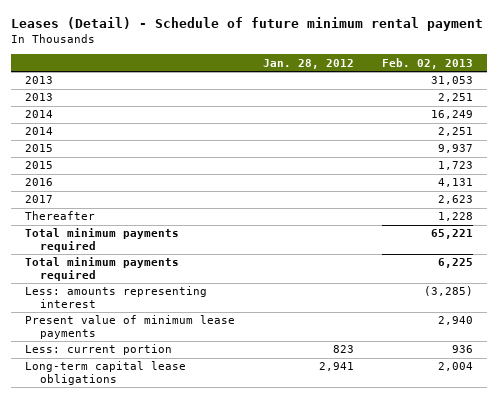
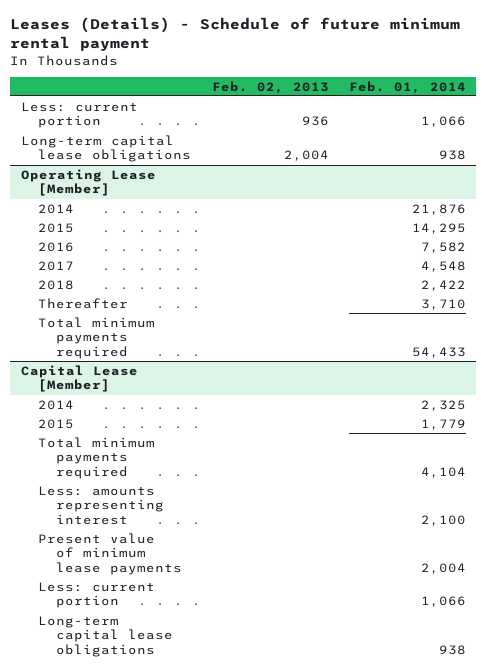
- Leases (Detail) - Schedule of future minimum rental payment
+ Leases (Details) - Schedule of future minimum rental payment
- | Jan. 28, 2012 | Feb. 02, 2013
+ | Feb. 02, 2013 | Feb. 01, 2014
- 2013 | | 31,053
- 2013 | | 2,251
- 2014 | | 16,249
- 2014 | | 2,251
- 2015 | | 9,937
- 2015 | | 1,723
- 2016 | | 4,131
- 2017 | | 2,623
- Thereafter | | 1,228
- Total minimum payments required | | 65,221
- Total minimum payments required | | 6,225
- Less: amounts representing interest | | (3,285)
- Present value of minimum lease payments | | 2,940
+ Operating Lease [Member]
+ 2014 | | 21,876
+ 2015 | | 14,295
+ 2016 | | 7,582
+ 2017 | | 4,548
+ 2018 | | 2,422
+ Thereafter | | 3,710
+ Total minimum payments required | | 54,433
+ Capital Lease [Member]
+ 2014 | | 2,325
+ 2015 | | 1,779
+ Total minimum payments required | | 4,104
+ Less: amounts representing interest | | 2,100
+ Present value of minimum lease payments | | 2,004
+ Less: current portion | | 1,066
+ Long-term capital lease obligations | | 938

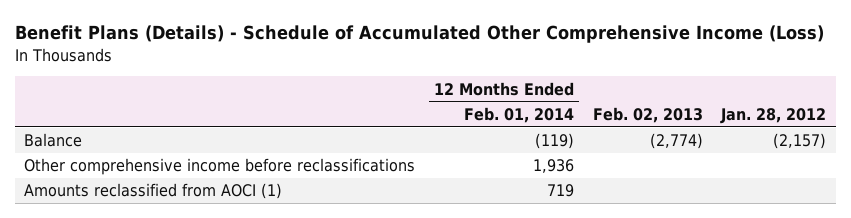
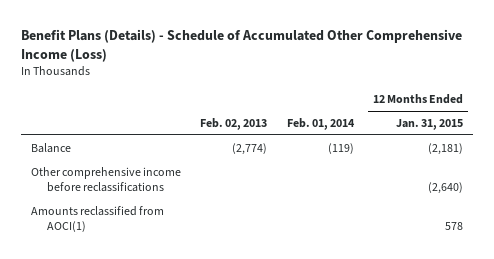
- | 12 Months Ended Feb. 01, 2014 | Feb. 02, 2013 | Jan. 28, 2012
+ | Feb. 02, 2013 | Feb. 01, 2014 | 12 Months Ended Jan. 31, 2015
- Amounts reclassified from AOCI (1) | 719 | |
+ Amounts reclassified from AOCI(1) | | | 578

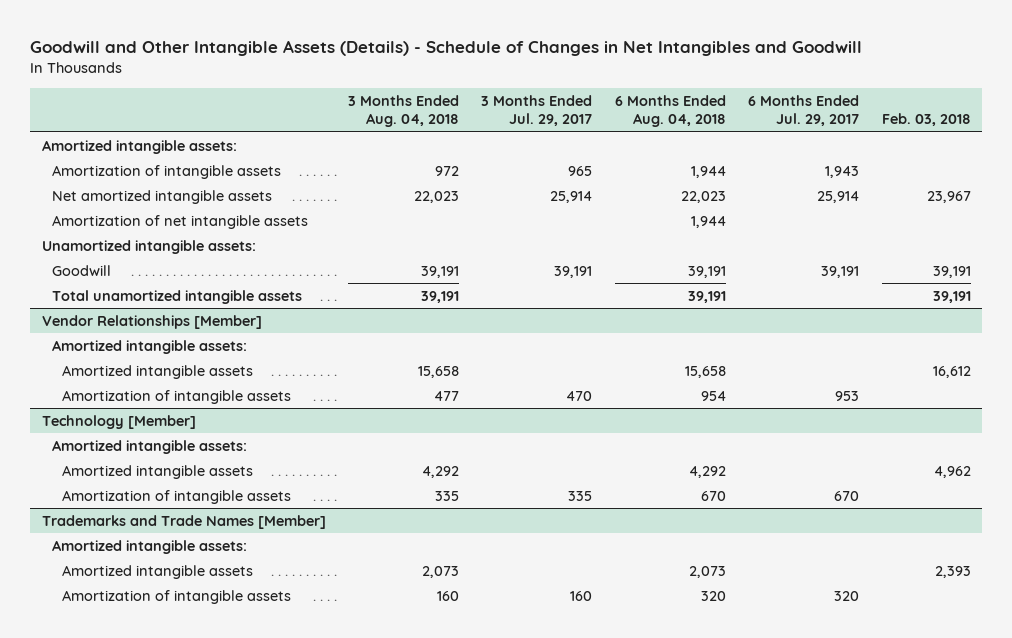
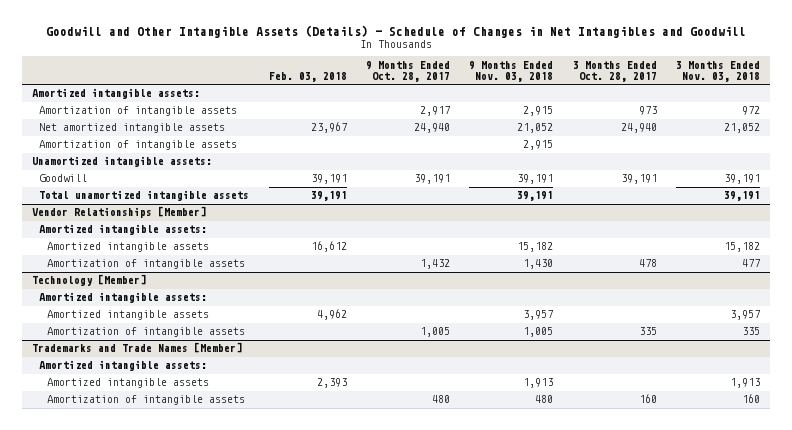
- | 3 Months Ended Aug. 04, 2018 | 3 Months Ended Jul. 29, 2017 | 6 Months Ended Aug. 04, 2018 | 6 Months Ended Jul. 29, 2017 | Feb. 03, 2018
+ | Feb. 03, 2018 | 9 Months Ended Oct. 28, 2017 | 9 Months Ended Nov. 03, 2018 | 3 Months Ended Oct. 28, 2017 | 3 Months Ended Nov. 03, 2018
- Amortization of net intangible assets | | | 1,944 | |
+ Amortization of intangible assets | | | 2,915 | |

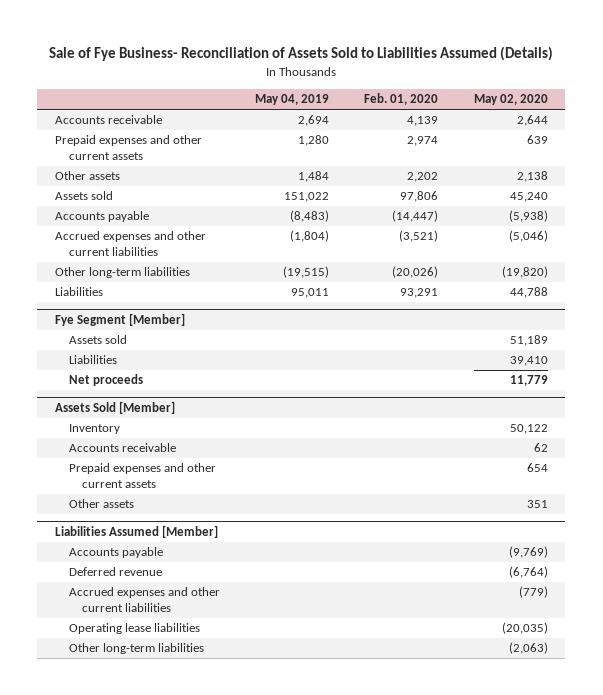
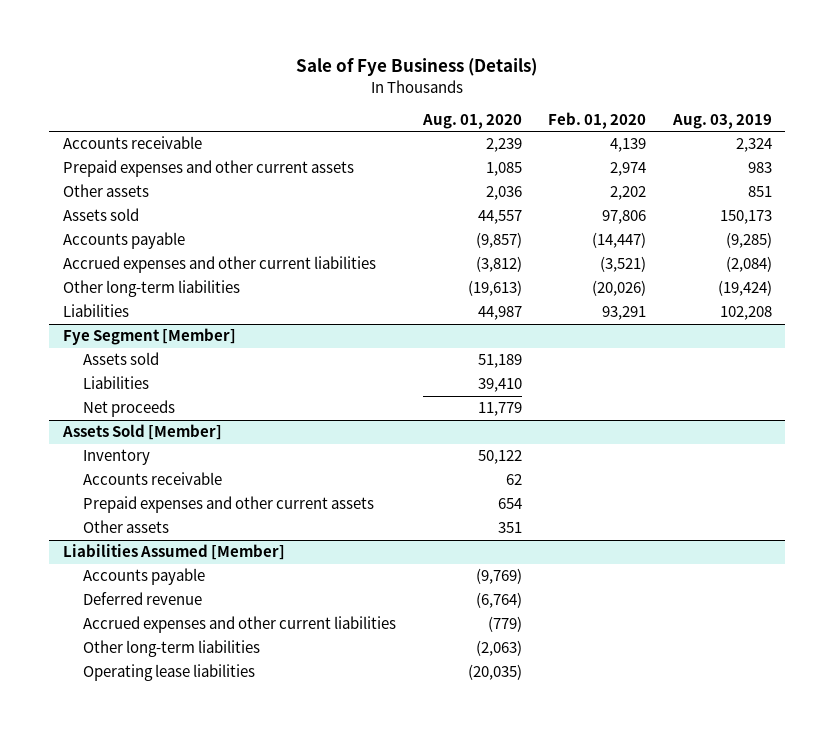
- Sale of Fye Business- Reconciliation of Assets Sold to Liabilities Assumed (Details)
+ Sale of Fye Business (Details)
- | May 04, 2019 | Feb. 01, 2020 | May 02, 2020
+ | Aug. 01, 2020 | Feb. 01, 2020 | Aug. 03, 2019
@ Liabilities Assumed [Member]
moved down: Operating lease liabilities | (20,035) | |

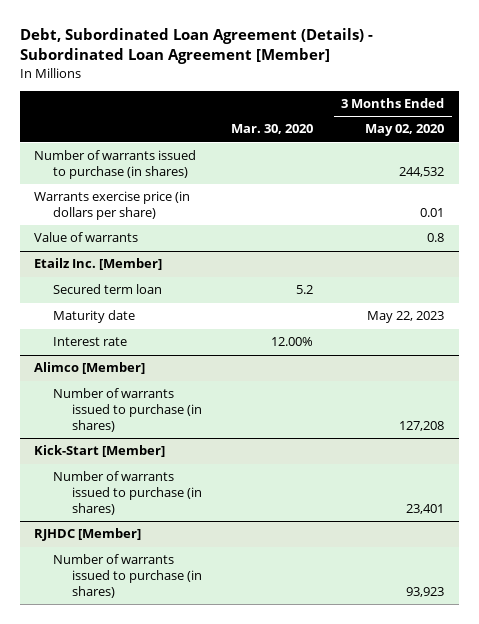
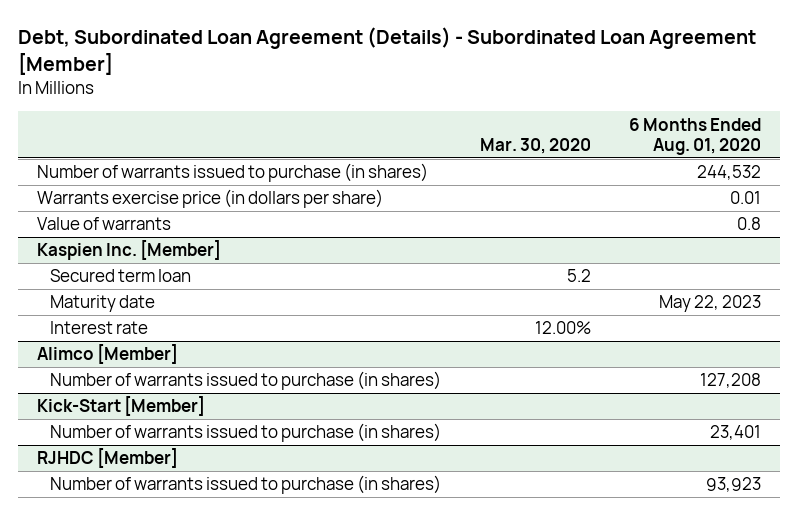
- | Mar. 30, 2020 | 3 Months Ended May 02, 2020
+ | Mar. 30, 2020 | 6 Months Ended Aug. 01, 2020
- Etailz Inc. [Member]
+ Kaspien Inc. [Member]

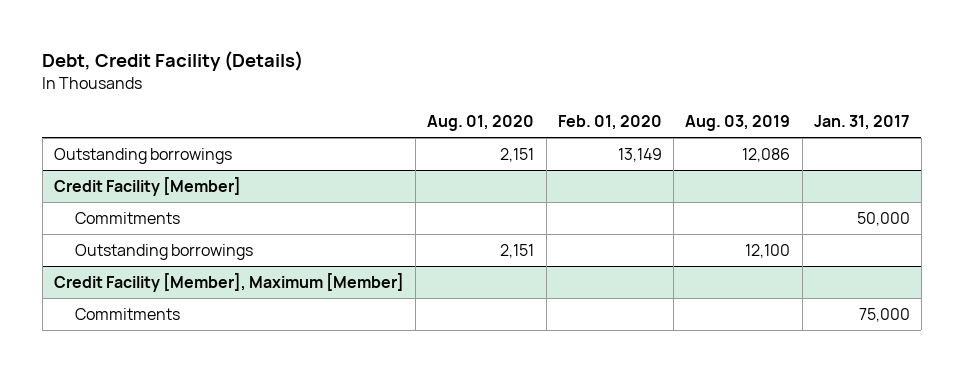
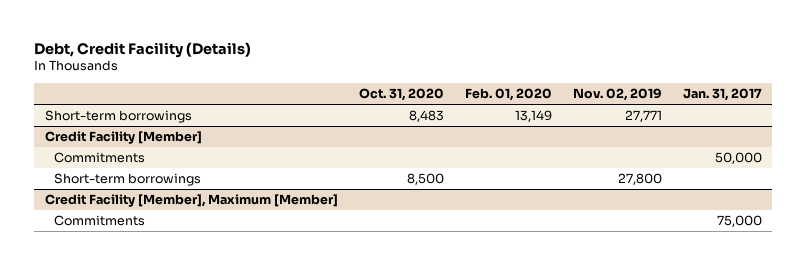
- | Aug. 01, 2020 | Feb. 01, 2020 | Aug. 03, 2019 | Jan. 31, 2017
+ | Oct. 31, 2020 | Feb. 01, 2020 | Nov. 02, 2019 | Jan. 31, 2017
- Outstanding borrowings | 2,151 | 13,149 | 12,086 |
+ Short-term borrowings | 8,483 | 13,149 | 27,771 |
@ Credit Facility [Member]
- Outstanding borrowings | 2,151 | | 12,100 |
+ Short-term borrowings | 8,500 | | 27,800 |

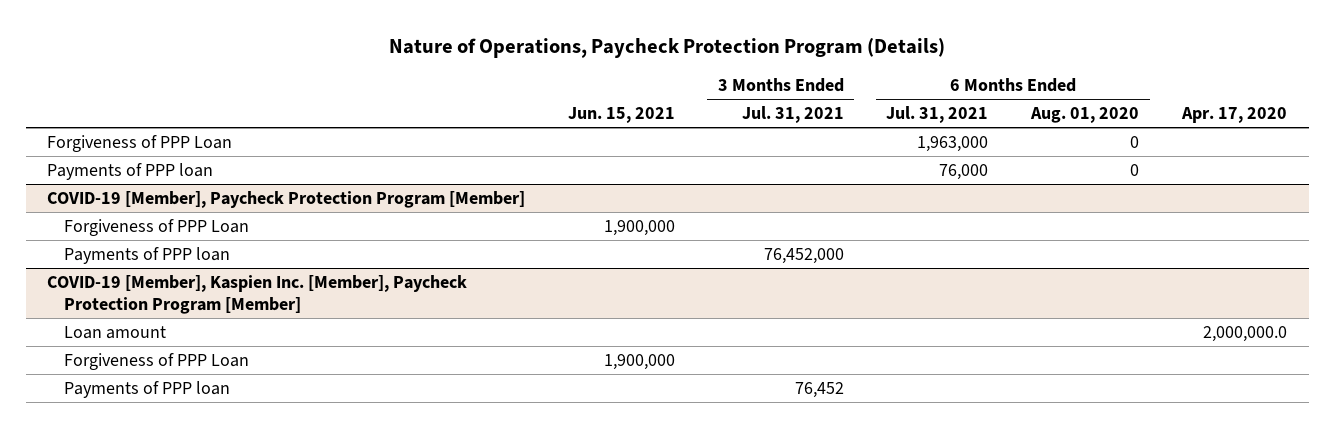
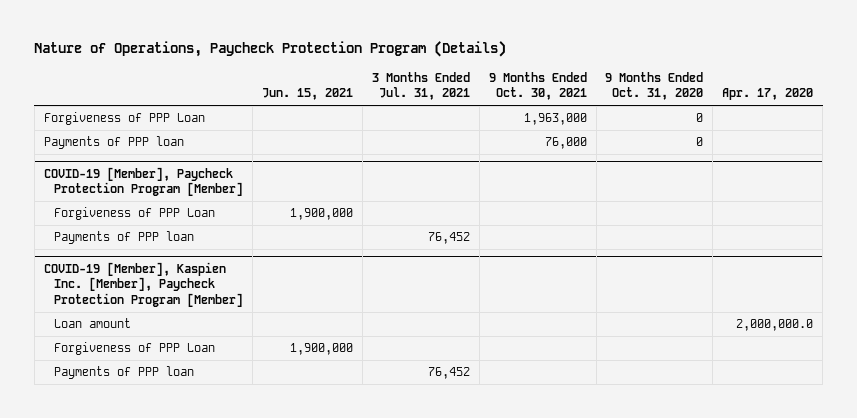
- | Jun. 15, 2021 | 3 Months Ended Jul. 31, 2021 | 6 Months Ended Jul. 31, 2021 | 6 Months Ended Aug. 01, 2020 | Apr. 17, 2020
+ | Jun. 15, 2021 | 3 Months Ended Jul. 31, 2021 | 9 Months Ended Oct. 30, 2021 | 9 Months Ended Oct. 31, 2020 | Apr. 17, 2020
@ COVID-19 [Member], Paycheck Protection Program [Member]
- Payments of PPP loan | | 76,452,000 | | |
+ Payments of PPP loan | | 76,452 | | |

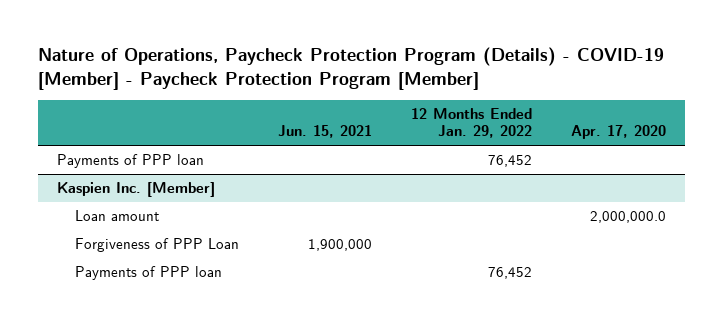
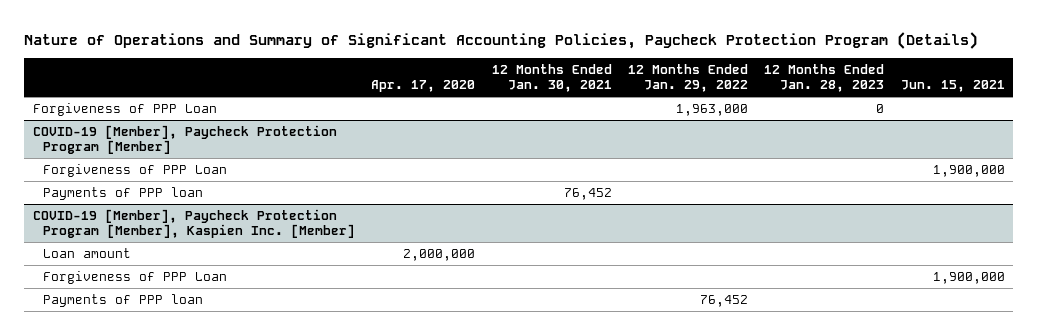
- Nature of Operations, Paycheck Protection Program (Details) - COVID-19 [Member] - Paycheck Protection Program [Member]
+ Nature of Operations and Summary of Significant Accounting Policies, Paycheck Protection Program (Details)
- | Jun. 15, 2021 | 12 Months Ended Jan. 29, 2022 | Apr. 17, 2020
+ | Apr. 17, 2020 | 12 Months Ended Jan. 30, 2021 | 12 Months Ended Jan. 29, 2022 | 12 Months Ended Jan. 28, 2023 | Jun. 15, 2021
- Payments of PPP loan | | 76,452 |
- Kaspien Inc. [Member]
- Loan amount | | | 2,000,000.0
+ Forgiveness of PPP Loan | | | 1,963,000 | 0 |
+ COVID-19 [Member], Paycheck Protection Program [Member]
+ Forgiveness of PPP Loan | | | | | 1,900,000
+ Payments of PPP loan | | 76,452 | | |
+ COVID-19 [Member], Paycheck Protection Program [Member], Kaspien Inc. [Member]
+ Loan amount | 2,000,000 | | | |

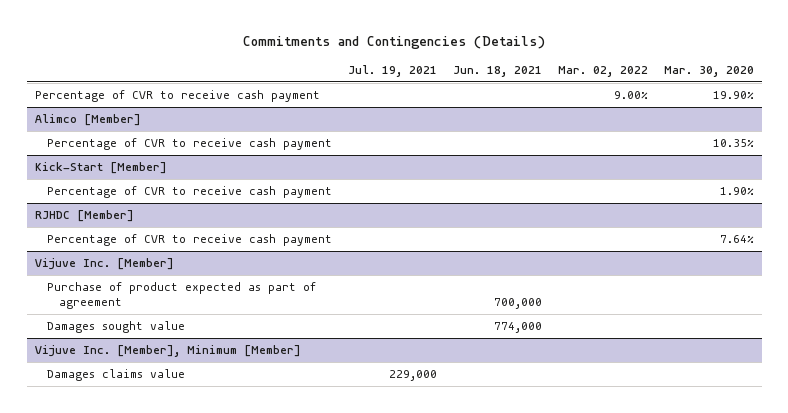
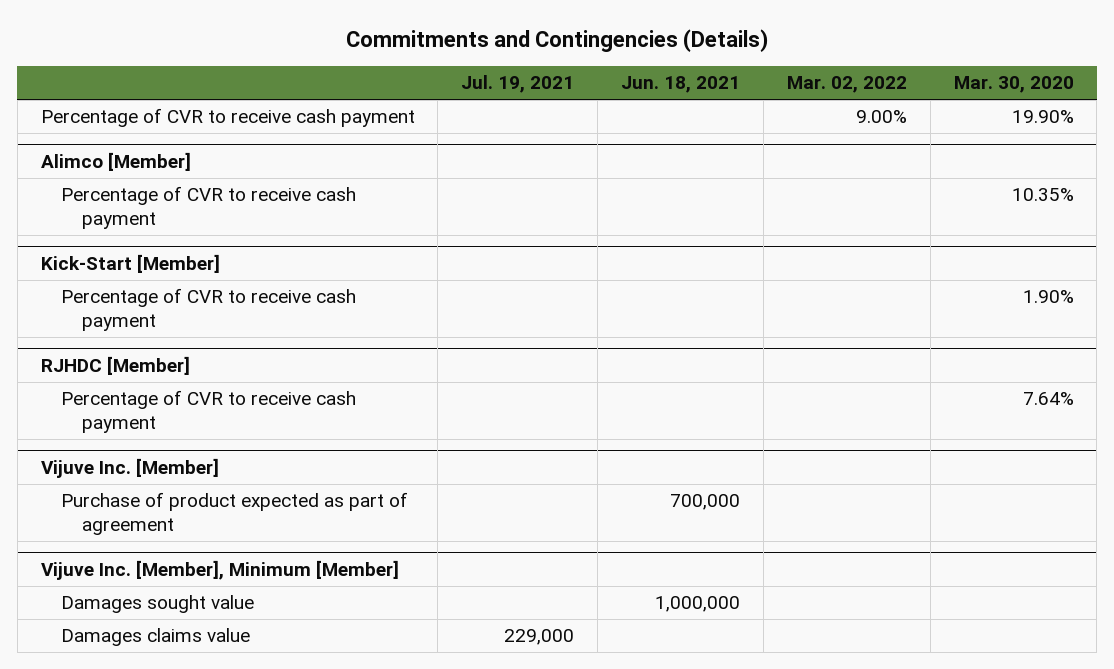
@ Vijuve Inc. [Member]
- Damages sought value | | 774,000 | |
@ Vijuve Inc. [Member], Minimum [Member]
+ Damages sought value | | 1,000,000 | |

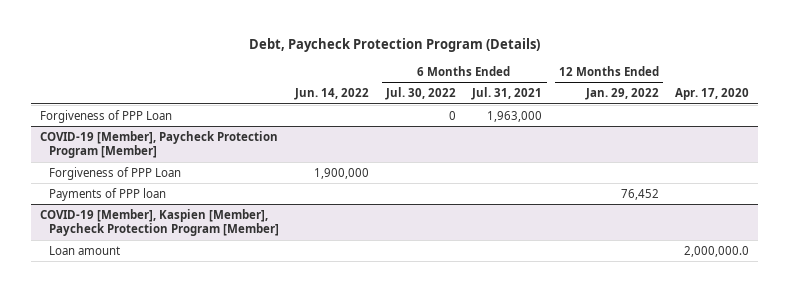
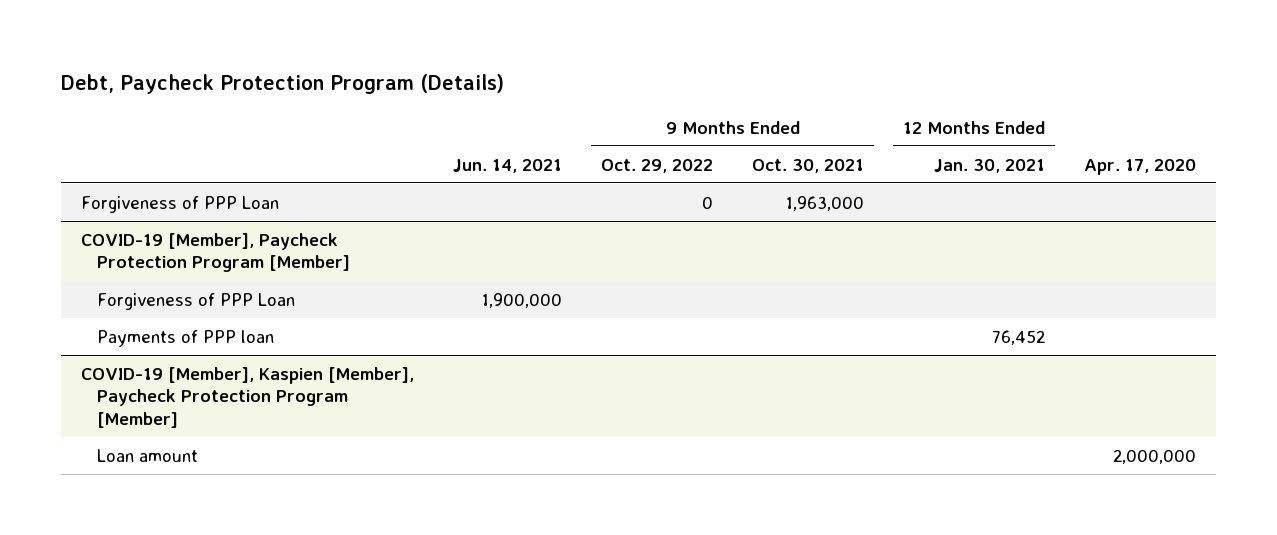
- | Jun. 14, 2022 | 6 Months Ended Jul. 30, 2022 | 6 Months Ended Jul. 31, 2021 | 12 Months Ended Jan. 29, 2022 | Apr. 17, 2020
+ | Jun. 14, 2021 | 9 Months Ended Oct. 29, 2022 | 9 Months Ended Oct. 30, 2021 | 12 Months Ended Jan. 30, 2021 | Apr. 17, 2020
@ COVID-19 [Member], Kaspien [Member], Paycheck Protection Program [Member]
- Loan amount | | | | | 2,000,000.0
+ Loan amount | | | | | 2,000,000

